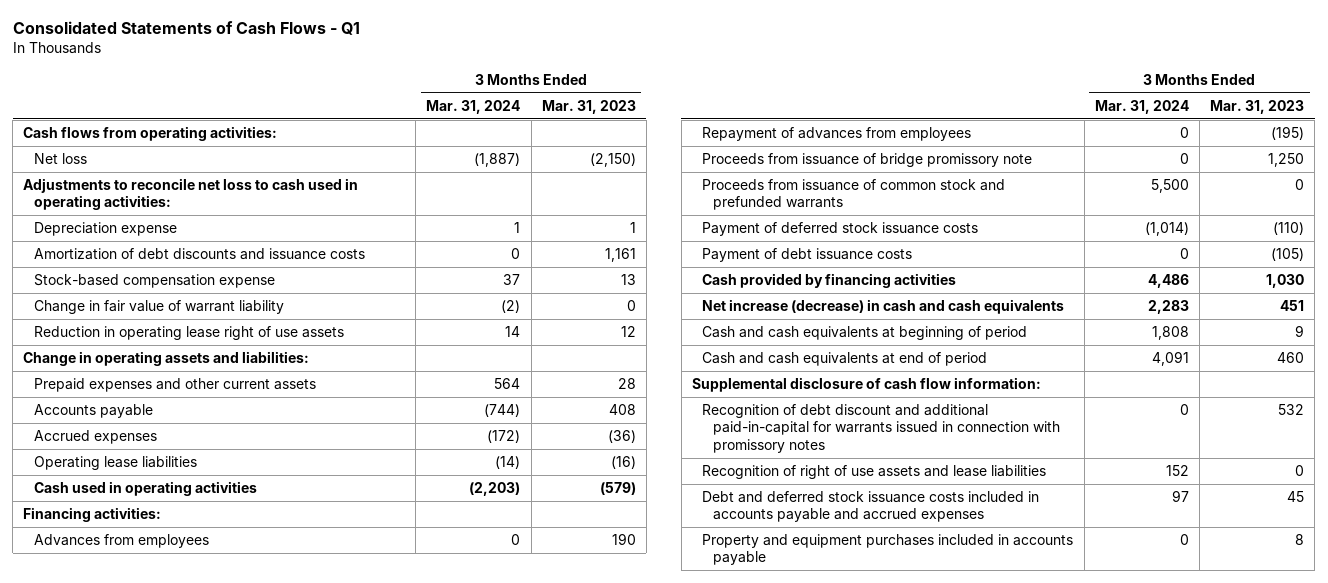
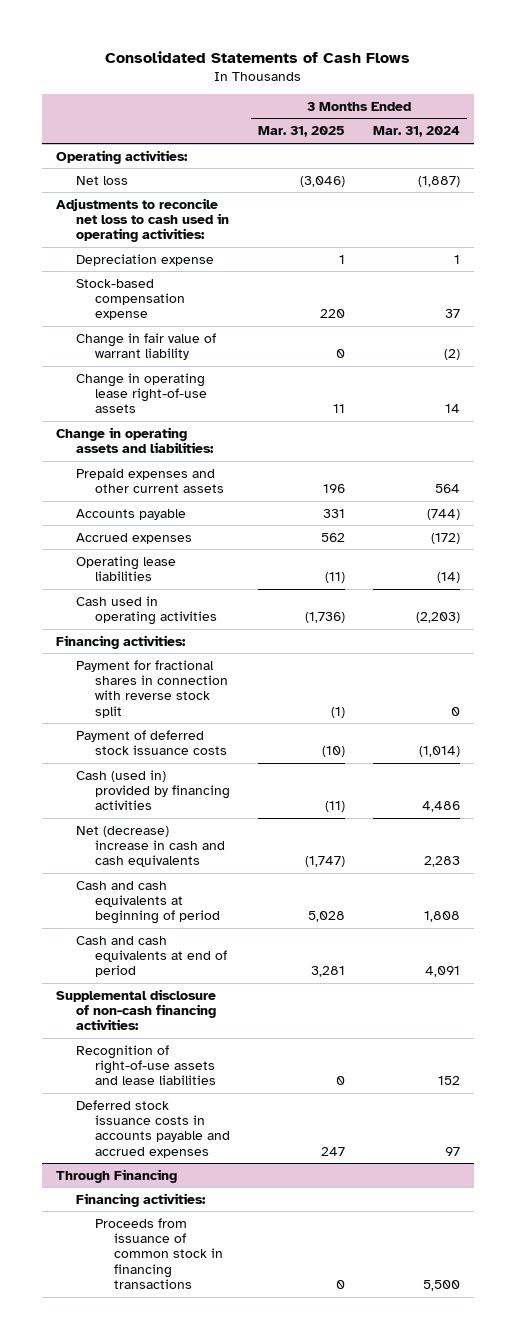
- Consolidated Statements of Cash Flows - Q1
+ Consolidated Statements of Cash Flows
- | 3 Months Ended Mar. 31, 2024 | 3 Months Ended Mar. 31, 2023
+ | 3 Months Ended Mar. 31, 2025 | 3 Months Ended Mar. 31, 2024
- Cash flows from operating activities:
+ Operating activities:
- Amortization of debt discounts and issuance costs | 0 | 1,161
- Reduction in operating lease right of use assets | 14 | 12
+ Change in operating lease right-of-use assets | 11 | 14
- Advances from employees | 0 | 190
- Repayment of advances from employees | 0 | (195)
- Proceeds from issuance of bridge promissory note | 0 | 1,250
- Proceeds from issuance of common stock and prefunded warrants | 5,500 | 0
+ Payment for fractional shares in connection with reverse stock split | (1) | 0
- Payment of debt issuance costs | 0 | (105)
- Cash provided by financing activities | 4,486 | 1,030
- Net increase (decrease) in cash and cash equivalents | 2,283 | 451
+ Cash (used in) provided by financing activities | (11) | 4,486
+ Net (decrease) increase in cash and cash equivalents | (1,747) | 2,283
- Supplemental disclosure of cash flow information:
- Recognition of debt discount and additional paid-in-capital for warrants issued in connection with promissory notes | 0 | 532
- Recognition of right of use assets and lease liabilities | 152 | 0
- Debt and deferred stock issuance costs included in accounts payable and accrued expenses | 97 | 45
- Property and equipment purchases included in accounts payable | 0 | 8
+ Supplemental disclosure of non-cash financing activities:
+ Recognition of right-of-use assets and lease liabilities | 0 | 152
+ Deferred stock issuance costs in accounts payable and accrued expenses | 247 | 97
+ Through Financing
+ Financing activities:
+ Proceeds from issuance of common stock in financing transactions | 0 | 5,500

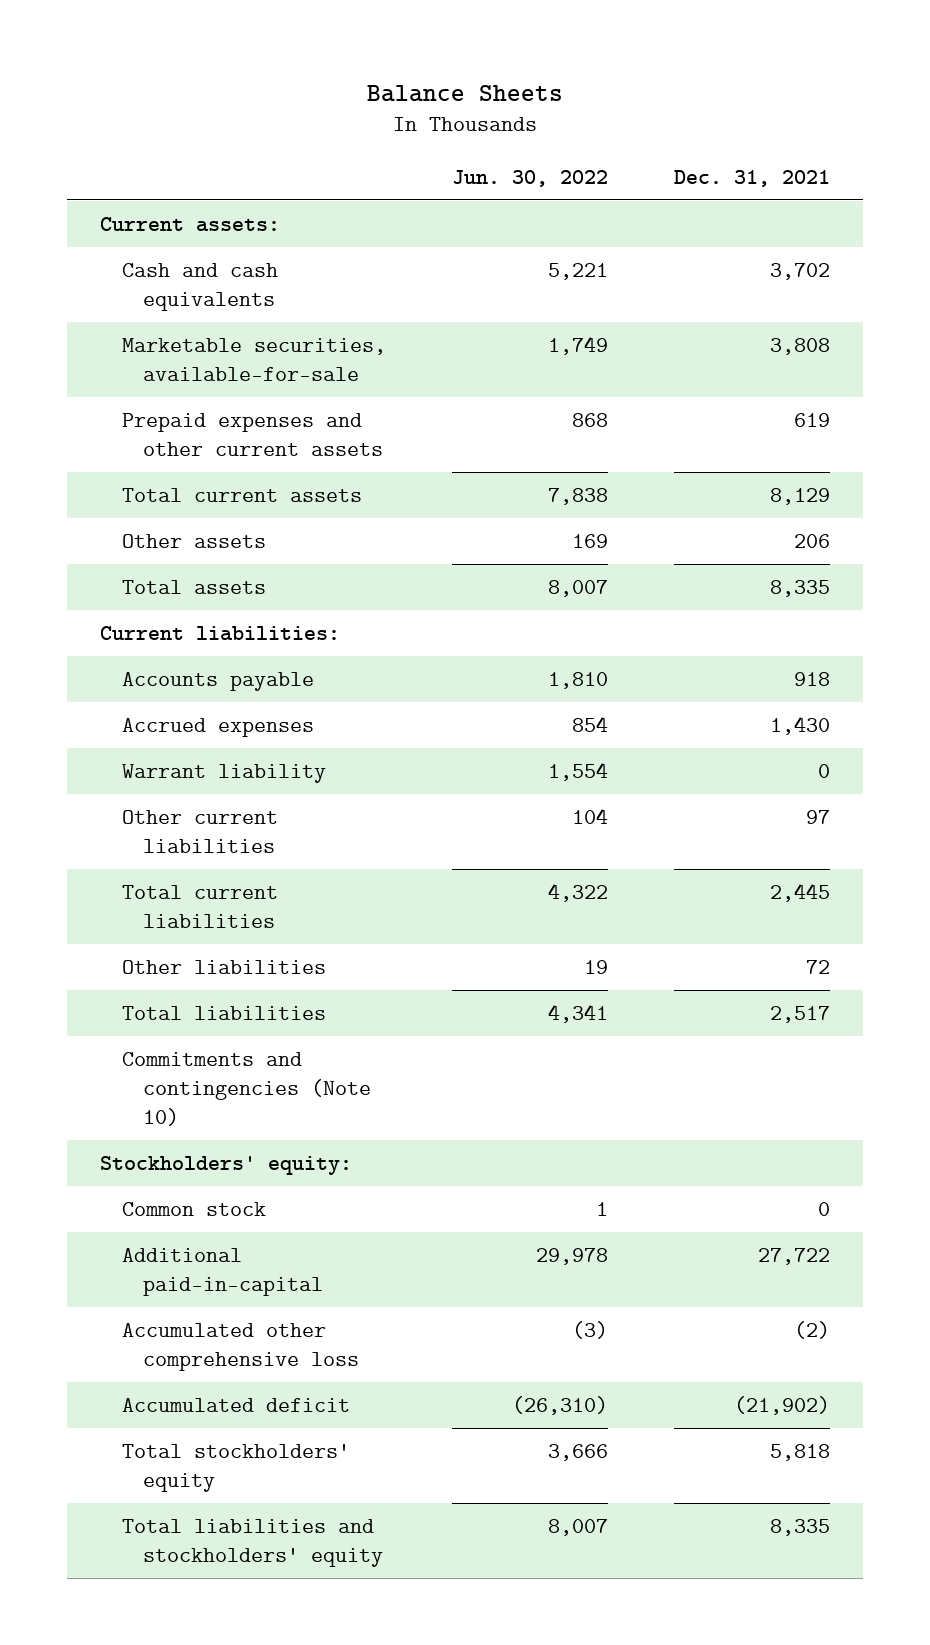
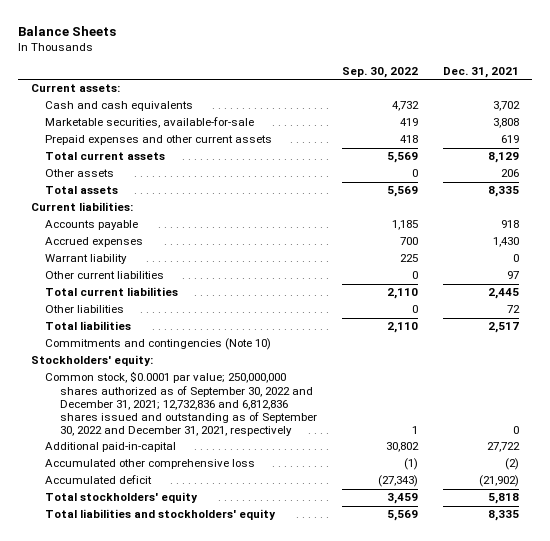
- | Jun. 30, 2022 | Dec. 31, 2021
+ | Sep. 30, 2022 | Dec. 31, 2021
- Common stock | 1 | 0
+ Common stock, $0.0001 par value; 250,000,000 shares authorized as of September 30, 2022 and December 31, 2021; 12,732,836 and 6,812,836 shares issued and outstanding as of September 30, 2022 and December 31, 2021, respectively | 1 | 0

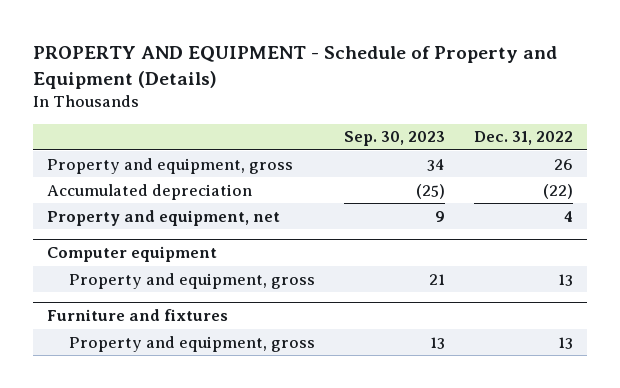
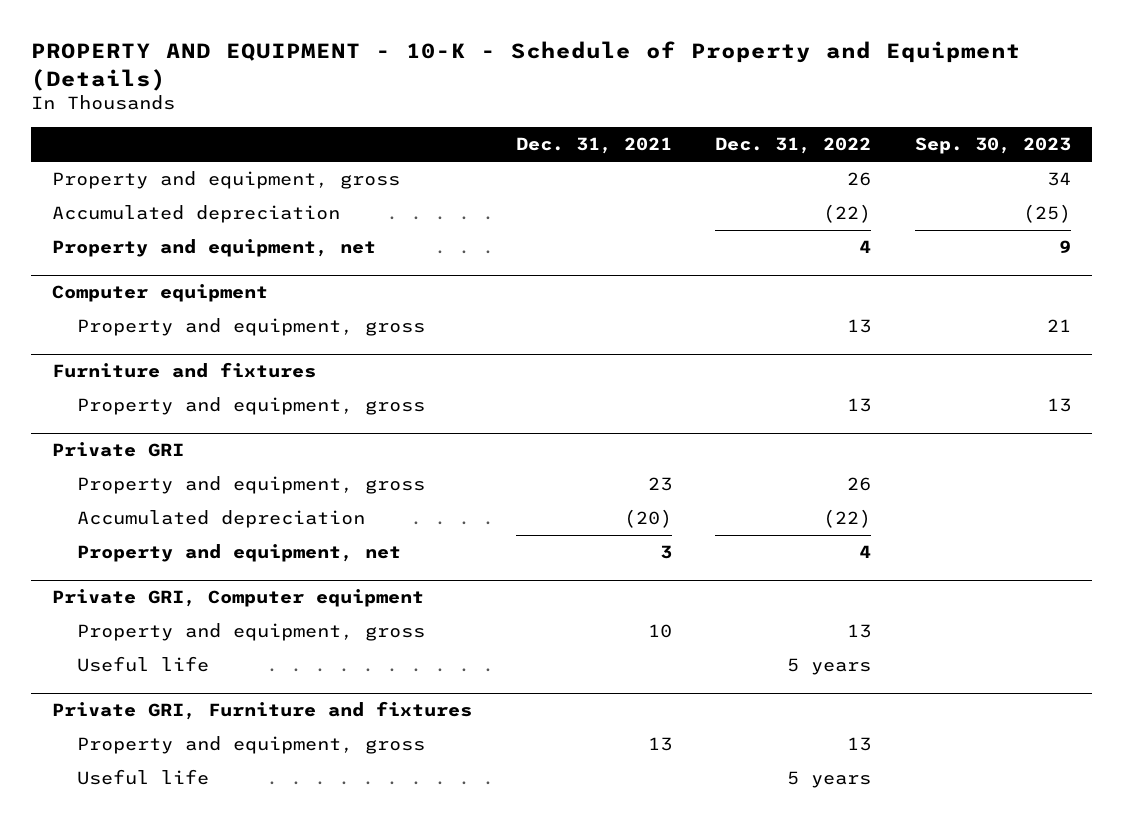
- PROPERTY AND EQUIPMENT - Schedule of Property and Equipment (Details)
+ PROPERTY AND EQUIPMENT - 10-K - Schedule of Property and Equipment (Details)
- | Sep. 30, 2023 | Dec. 31, 2022
+ | Dec. 31, 2021 | Dec. 31, 2022 | Sep. 30, 2023
+ Private GRI
+ Property and equipment, gross | 23 | 26 |
+ Accumulated depreciation | (20) | (22) |
+ Property and equipment, net | 3 | 4 |
+ Private GRI, Computer equipment
+ Property and equipment, gross | 10 | 13 |
+ Useful life | | 5 years |
+ Private GRI, Furniture and fixtures
+ Property and equipment, gross | 13 | 13 |
+ Useful life | | 5 years |

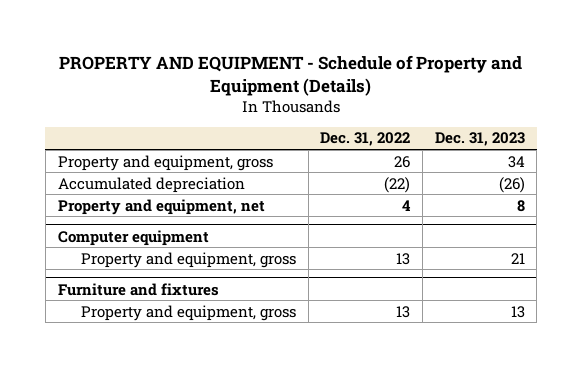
- PROPERTY AND EQUIPMENT - 10-K - Schedule of Property and Equipment (Details)
+ PROPERTY AND EQUIPMENT - Schedule of Property and Equipment (Details)
- | Dec. 31, 2021 | Dec. 31, 2022 | Sep. 30, 2023
+ | Dec. 31, 2022 | Dec. 31, 2023
- Private GRI
- Property and equipment, gross | 23 | 26 |
- Accumulated depreciation | (20) | (22) |
- Property and equipment, net | 3 | 4 |
- Private GRI, Computer equipment
- Property and equipment, gross | 10 | 13 |
- Useful life | | 5 years |
- Private GRI, Furniture and fixtures
- Property and equipment, gross | 13 | 13 |
- Useful life | | 5 years |

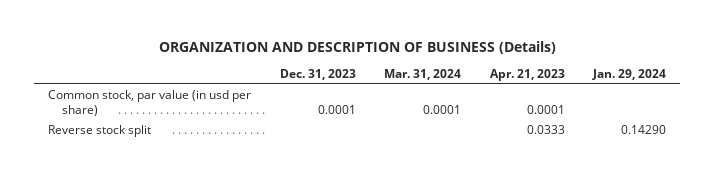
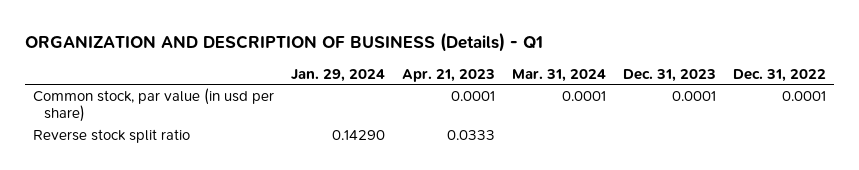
- ORGANIZATION AND DESCRIPTION OF BUSINESS (Details)
+ ORGANIZATION AND DESCRIPTION OF BUSINESS (Details) - Q1
- | Dec. 31, 2023 | Mar. 31, 2024 | Apr. 21, 2023 | Jan. 29, 2024
+ | Jan. 29, 2024 | Apr. 21, 2023 | Mar. 31, 2024 | Dec. 31, 2023 | Dec. 31, 2022
- Reverse stock split | | | 0.0333 | 0.14290
+ Reverse stock split ratio | 0.14290 | 0.0333 | | |

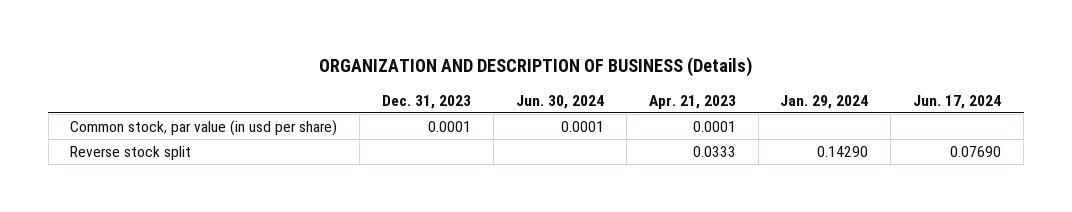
- ORGANIZATION AND DESCRIPTION OF BUSINESS (Details) - Q1
+ ORGANIZATION AND DESCRIPTION OF BUSINESS (Details)
- | Jan. 29, 2024 | Apr. 21, 2023 | Mar. 31, 2024 | Dec. 31, 2023 | Dec. 31, 2022
+ | Dec. 31, 2023 | Jun. 30, 2024 | Apr. 21, 2023 | Jan. 29, 2024 | Jun. 17, 2024
- Reverse stock split ratio | 0.14290 | 0.0333 | | |
+ Reverse stock split | | | 0.0333 | 0.14290 | 0.07690

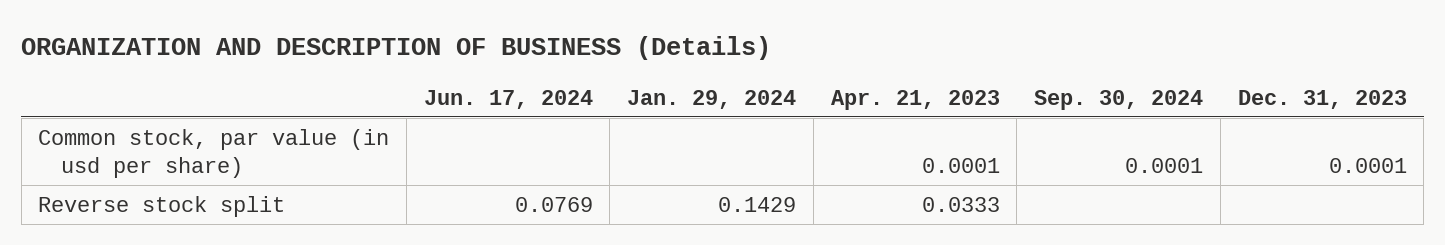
- | Dec. 31, 2023 | Jun. 30, 2024 | Apr. 21, 2023 | Jan. 29, 2024 | Jun. 17, 2024
+ | Jun. 17, 2024 | Jan. 29, 2024 | Apr. 21, 2023 | Sep. 30, 2024 | Dec. 31, 2023
- Reverse stock split | | | 0.0333 | 0.14290 | 0.07690
+ Reverse stock split | 0.0769 | 0.1429 | 0.0333 | |

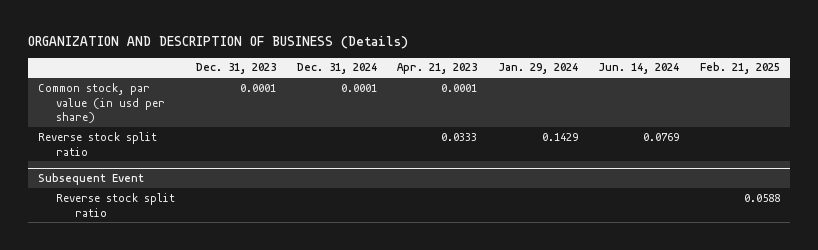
- | Jun. 17, 2024 | Jan. 29, 2024 | Apr. 21, 2023 | Sep. 30, 2024 | Dec. 31, 2023
+ | Dec. 31, 2023 | Dec. 31, 2024 | Apr. 21, 2023 | Jan. 29, 2024 | Jun. 14, 2024 | Feb. 21, 2025
- Reverse stock split | 0.0769 | 0.1429 | 0.0333 | |
+ Reverse stock split ratio | | | 0.0333 | 0.1429 | 0.0769 |
+ Subsequent Event
+ Reverse stock split ratio | | | | | | 0.0588

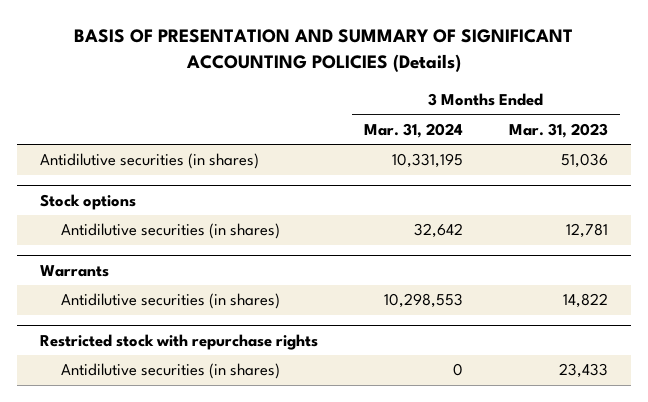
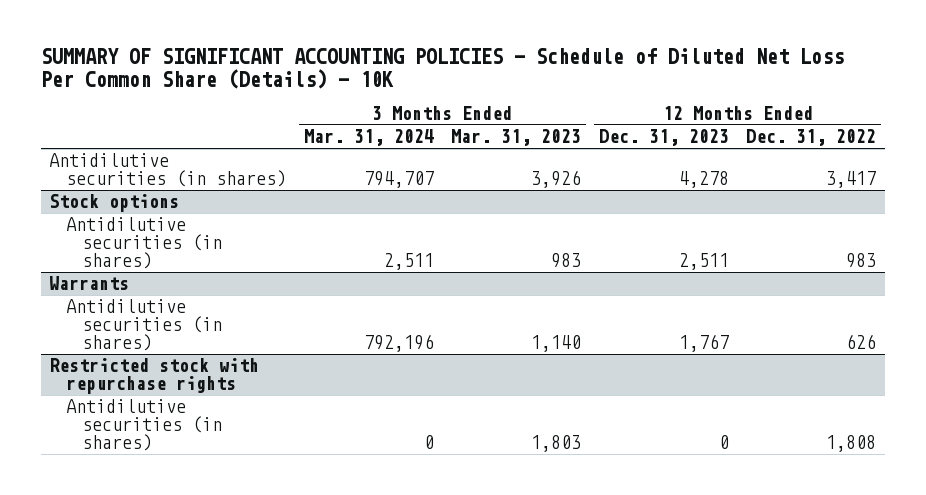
- BASIS OF PRESENTATION AND SUMMARY OF SIGNIFICANT ACCOUNTING POLICIES (Details)
+ SUMMARY OF SIGNIFICANT ACCOUNTING POLICIES - Schedule of Diluted Net Loss Per Common Share (Details) - 10K
- | 3 Months Ended Mar. 31, 2024 | 3 Months Ended Mar. 31, 2023
+ | 3 Months Ended Mar. 31, 2024 | 3 Months Ended Mar. 31, 2023 | 12 Months Ended Dec. 31, 2023 | 12 Months Ended Dec. 31, 2022
- Antidilutive securities (in shares) | 10,331,195 | 51,036
+ Antidilutive securities (in shares) | 794,707 | 3,926 | 4,278 | 3,417
@ Stock options
- Antidilutive securities (in shares) | 32,642 | 12,781
+ Antidilutive securities (in shares) | 2,511 | 983 | 2,511 | 983
@ Warrants
- Antidilutive securities (in shares) | 10,298,553 | 14,822
+ Antidilutive securities (in shares) | 792,196 | 1,140 | 1,767 | 626
@ Restricted stock with repurchase rights
- Antidilutive securities (in shares) | 0 | 23,433
+ Antidilutive securities (in shares) | 0 | 1,803 | 0 | 1,808

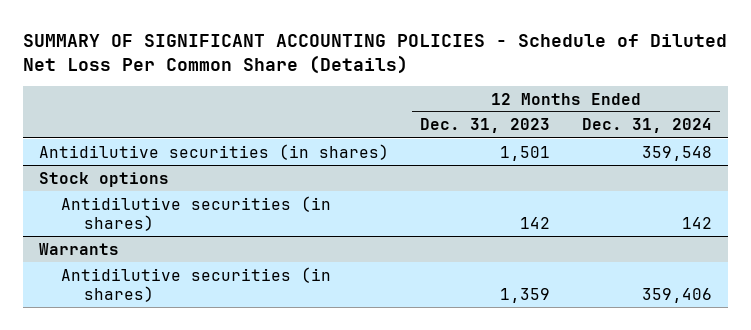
- SUMMARY OF SIGNIFICANT ACCOUNTING POLICIES - Schedule of Diluted Net Loss Per Common Share (Details) - 10K
+ SUMMARY OF SIGNIFICANT ACCOUNTING POLICIES - Schedule of Diluted Net Loss Per Common Share (Details)
- | 3 Months Ended Mar. 31, 2024 | 3 Months Ended Mar. 31, 2023 | 12 Months Ended Dec. 31, 2023 | 12 Months Ended Dec. 31, 2022
+ | 12 Months Ended Dec. 31, 2023 | 12 Months Ended Dec. 31, 2024
- Antidilutive securities (in shares) | 794,707 | 3,926 | 4,278 | 3,417
+ Antidilutive securities (in shares) | 1,501 | 359,548
@ Stock options
- Antidilutive securities (in shares) | 2,511 | 983 | 2,511 | 983
+ Antidilutive securities (in shares) | 142 | 142
@ Warrants
- Antidilutive securities (in shares) | 792,196 | 1,140 | 1,767 | 626
- Restricted stock with repurchase rights
- Antidilutive securities (in shares) | 0 | 1,803 | 0 | 1,808
@ Warrants
+ Antidilutive securities (in shares) | 1,359 | 359,406

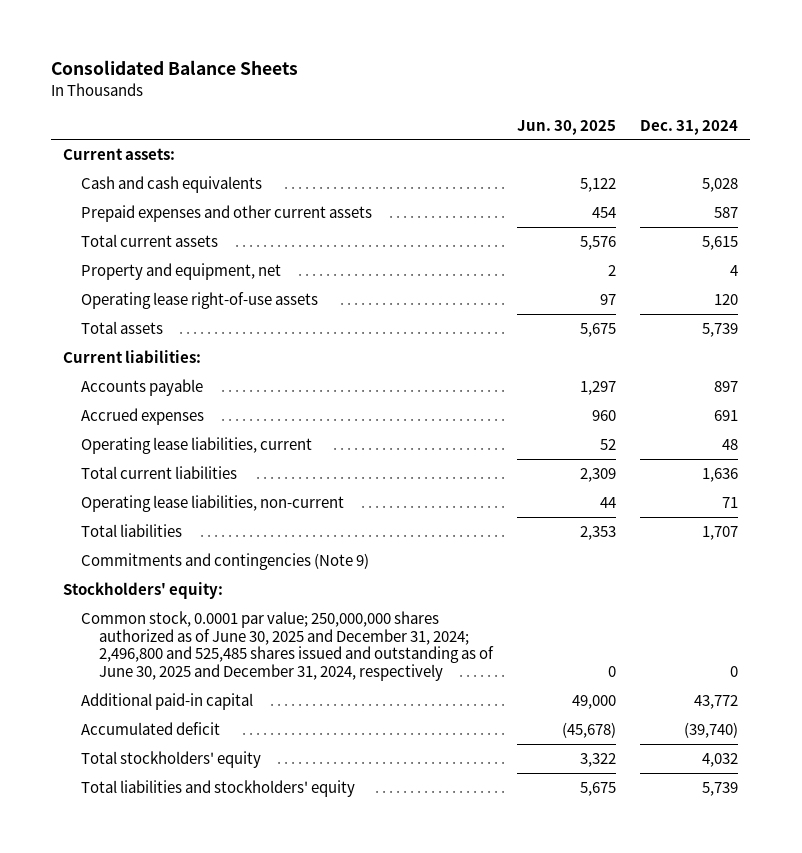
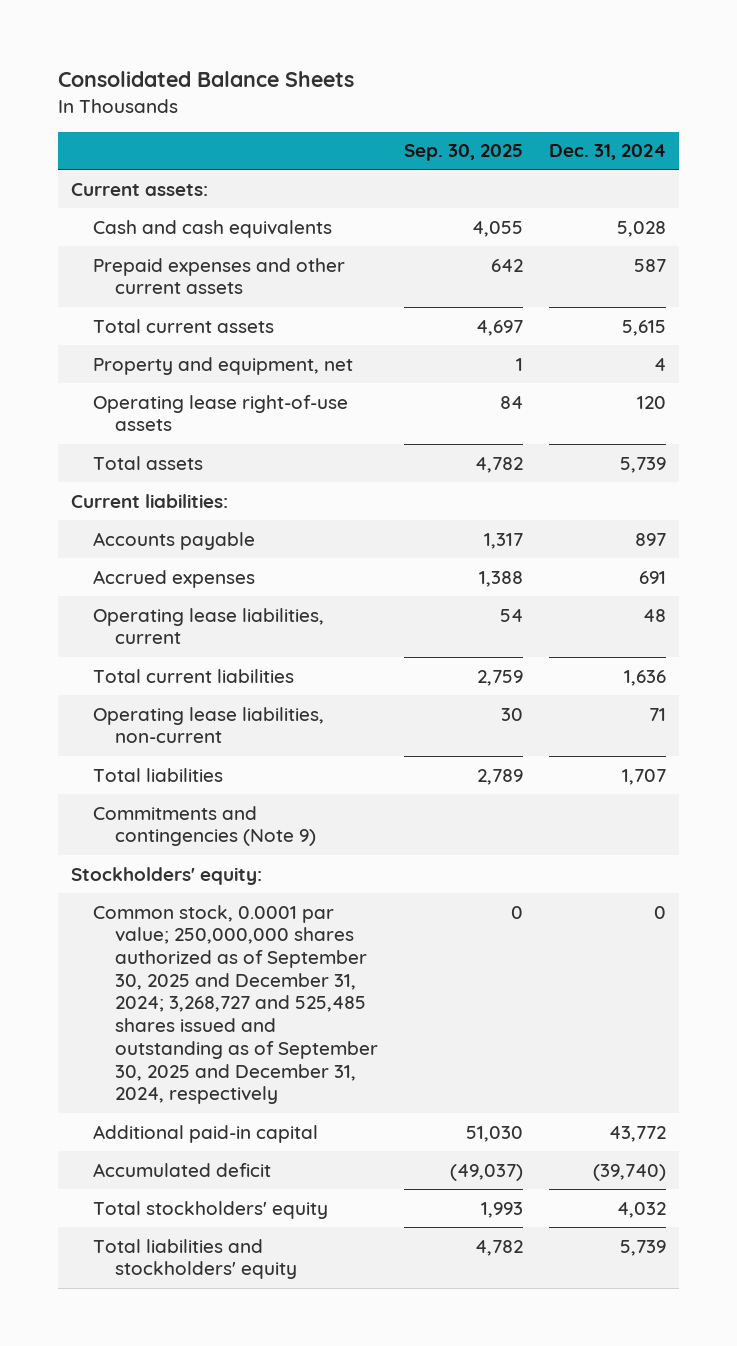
- | Jun. 30, 2025 | Dec. 31, 2024
+ | Sep. 30, 2025 | Dec. 31, 2024
- Common stock, 0.0001 par value; 250,000,000 shares authorized as of June 30, 2025 and December 31, 2024; 2,496,800 and 525,485 shares issued and outstanding as of June 30, 2025 and December 31, 2024, respectively | 0 | 0
+ Common stock, 0.0001 par value; 250,000,000 shares authorized as of September 30, 2025 and December 31, 2024; 3,268,727 and 525,485 shares issued and outstanding as of September 30, 2025 and December 31, 2024, respectively | 0 | 0

